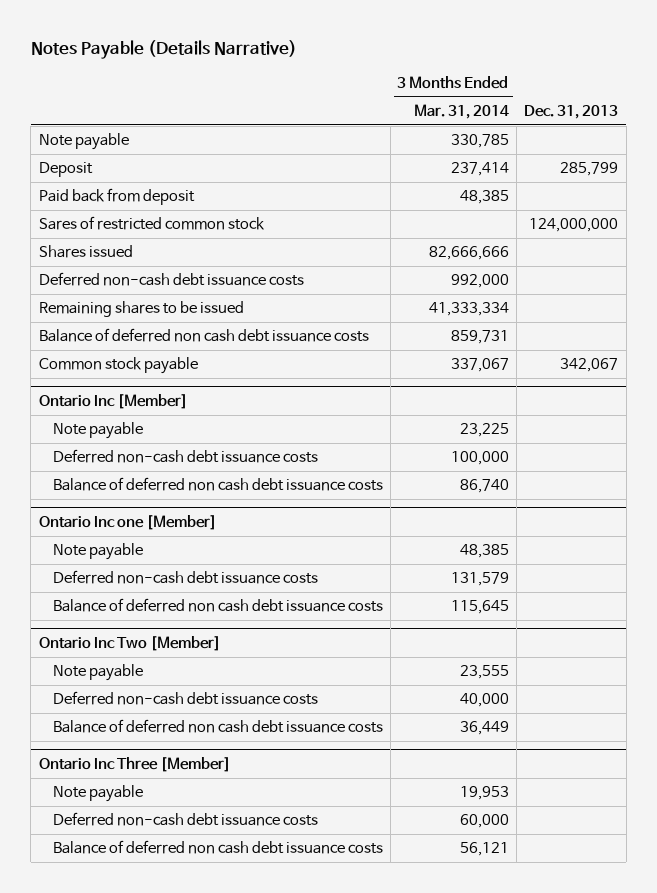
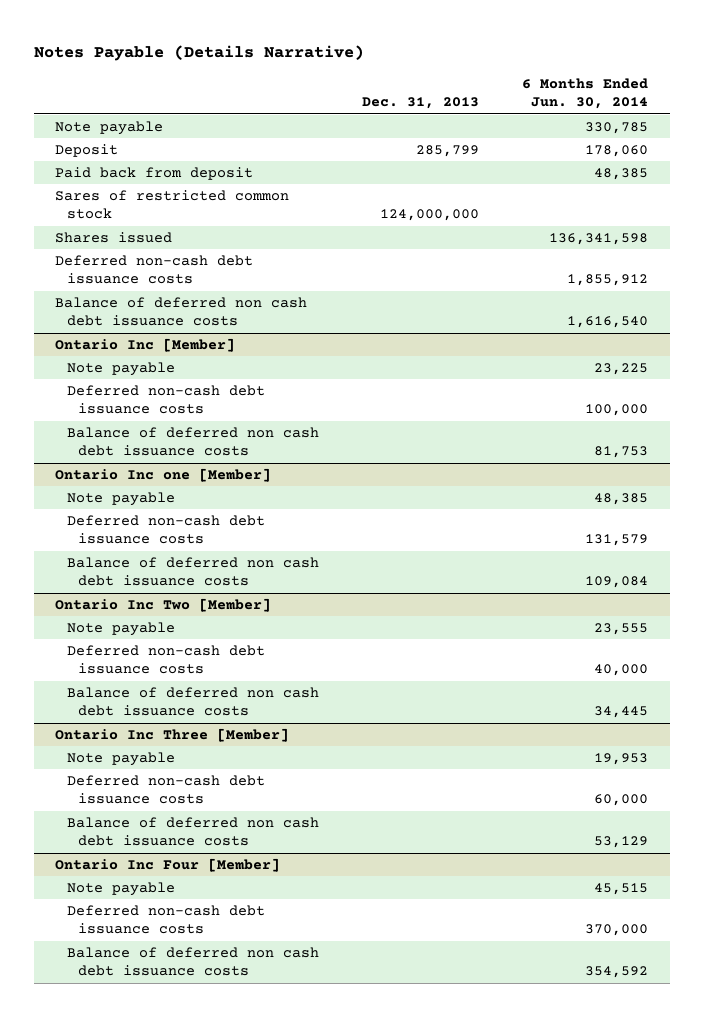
- | 3 Months Ended Mar. 31, 2014 | Dec. 31, 2013
+ | Dec. 31, 2013 | 6 Months Ended Jun. 30, 2014
- Remaining shares to be issued | 41,333,334 |
- Common stock payable | 337,067 | 342,067
+ Ontario Inc Four [Member]
+ Note payable | | 45,515
+ Deferred non-cash debt issuance costs | | 370,000
+ Balance of deferred non cash debt issuance costs | | 354,592

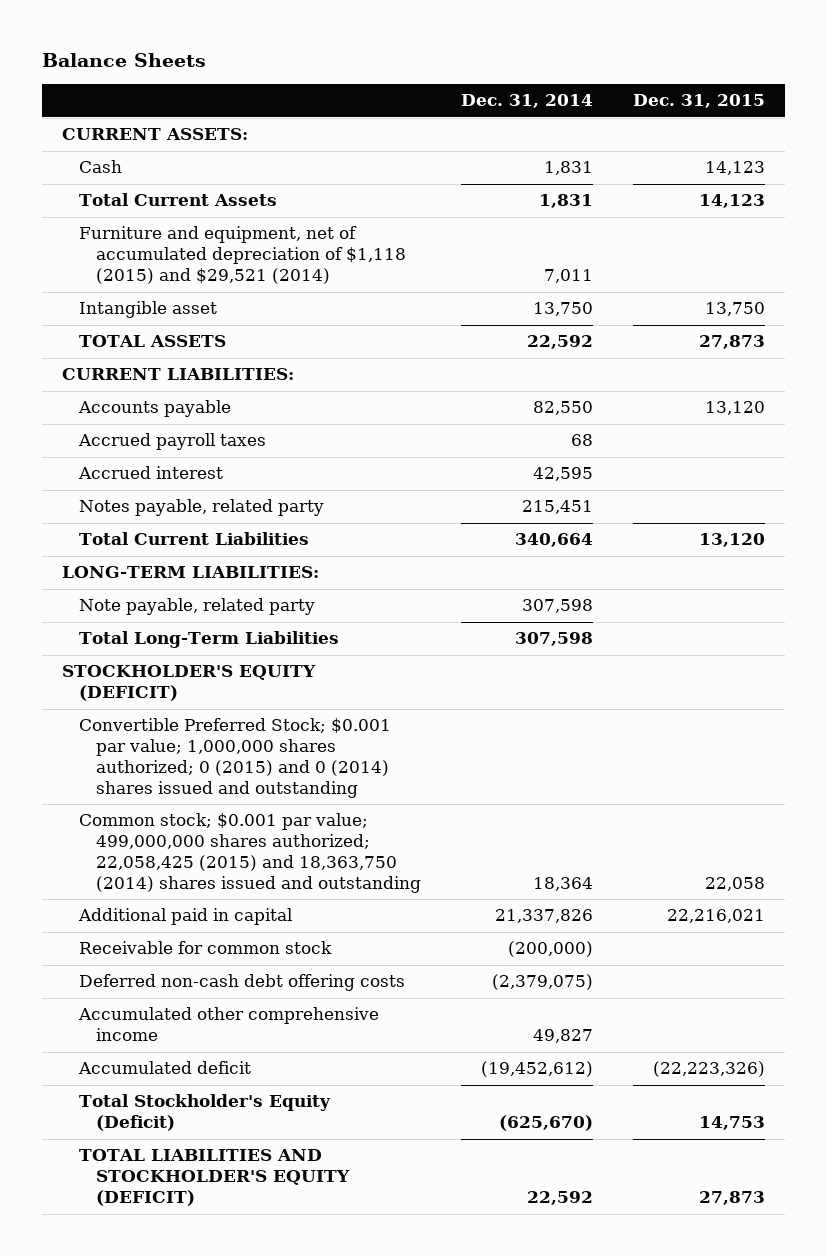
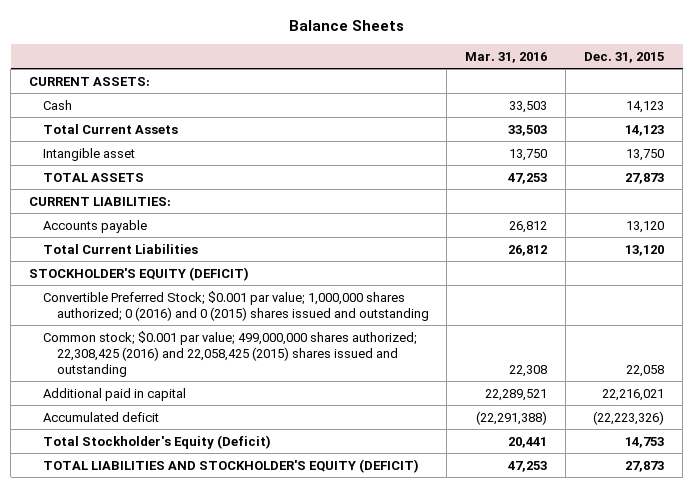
- | Dec. 31, 2014 | Dec. 31, 2015
+ | Mar. 31, 2016 | Dec. 31, 2015
- Furniture and equipment, net of accumulated depreciation of $1,118 (2015) and $29,521 (2014) | 7,011 |
- Accrued payroll taxes | 68 |
- Accrued interest | 42,595 |
- Notes payable, related party | 215,451 |
- LONG-TERM LIABILITIES:
- Note payable, related party | 307,598 |
- Total Long-Term Liabilities | 307,598 |
- Convertible Preferred Stock; $0.001 par value; 1,000,000 shares authorized; 0 (2015) and 0 (2014) shares issued and outstanding
- Common stock; $0.001 par value; 499,000,000 shares authorized; 22,058,425 (2015) and 18,363,750 (2014) shares issued and outstanding | 18,364 | 22,058
+ Convertible Preferred Stock; $0.001 par value; 1,000,000 shares authorized; 0 (2016) and 0 (2015) shares issued and outstanding
+ Common stock; $0.001 par value; 499,000,000 shares authorized; 22,308,425 (2016) and 22,058,425 (2015) shares issued and outstanding | 22,308 | 22,058
- Receivable for common stock | (200,000) |
- Deferred non-cash debt offering costs | (2,379,075) |
- Accumulated other comprehensive income | 49,827 |

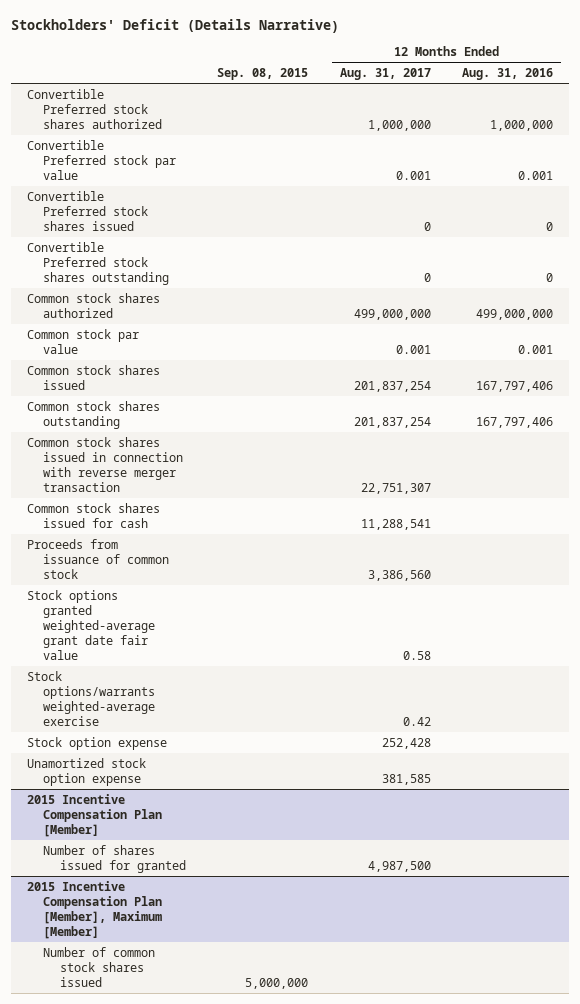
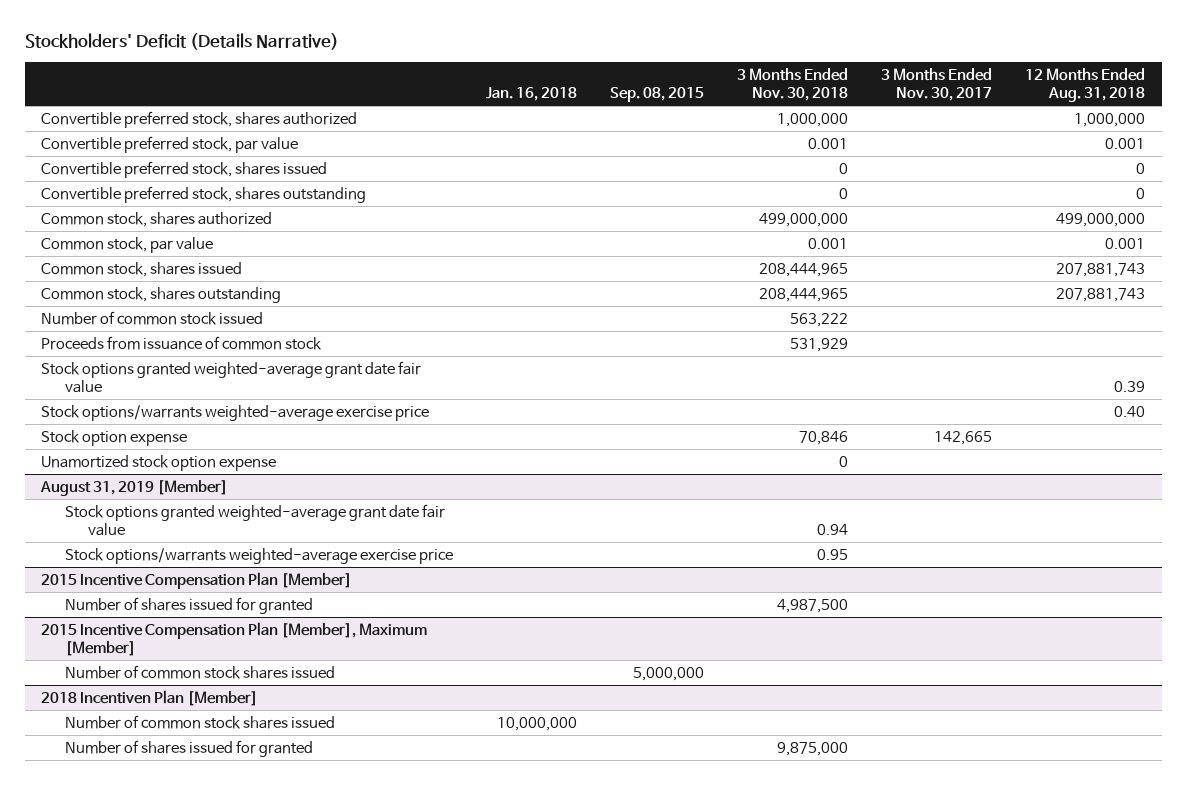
- | Sep. 08, 2015 | 12 Months Ended Aug. 31, 2017 | 12 Months Ended Aug. 31, 2016
+ | Jan. 16, 2018 | Sep. 08, 2015 | 3 Months Ended Nov. 30, 2018 | 3 Months Ended Nov. 30, 2017 | 12 Months Ended Aug. 31, 2018
- Convertible Preferred stock shares authorized | | 1,000,000 | 1,000,000
- Convertible Preferred stock par value | | 0.001 | 0.001
- Convertible Preferred stock shares issued | | 0 | 0
- Convertible Preferred stock shares outstanding | | 0 | 0
- Common stock shares authorized | | 499,000,000 | 499,000,000
- Common stock par value | | 0.001 | 0.001
- Common stock shares issued | | 201,837,254 | 167,797,406
- Common stock shares outstanding | | 201,837,254 | 167,797,406
- Common stock shares issued in connection with reverse merger transaction | | 22,751,307 |
- Common stock shares issued for cash | | 11,288,541 |
+ Convertible preferred stock, shares authorized | | | 1,000,000 | | 1,000,000
+ Convertible preferred stock, par value | | | 0.001 | | 0.001
+ Convertible preferred stock, shares issued | | | 0 | | 0
+ Convertible preferred stock, shares outstanding | | | 0 | | 0
+ Common stock, shares authorized | | | 499,000,000 | | 499,000,000
+ Common stock, par value | | | 0.001 | | 0.001
+ Common stock, shares issued | | | 208,444,965 | | 207,881,743
+ Common stock, shares outstanding | | | 208,444,965 | | 207,881,743
+ Number of common stock issued | | | 563,222 | |
- Stock options/warrants weighted-average exercise | | 0.42 |
+ Stock options/warrants weighted-average exercise price | | | | | 0.40
+ August 31, 2019 [Member]
+ Stock options granted weighted-average grant date fair value | | | 0.94 | |
+ Stock options/warrants weighted-average exercise price | | | 0.95 | |
+ 2018 Incentiven Plan [Member]
+ Number of common stock shares issued | 10,000,000 | | | |
+ Number of shares issued for granted | | | 9,875,000 | |

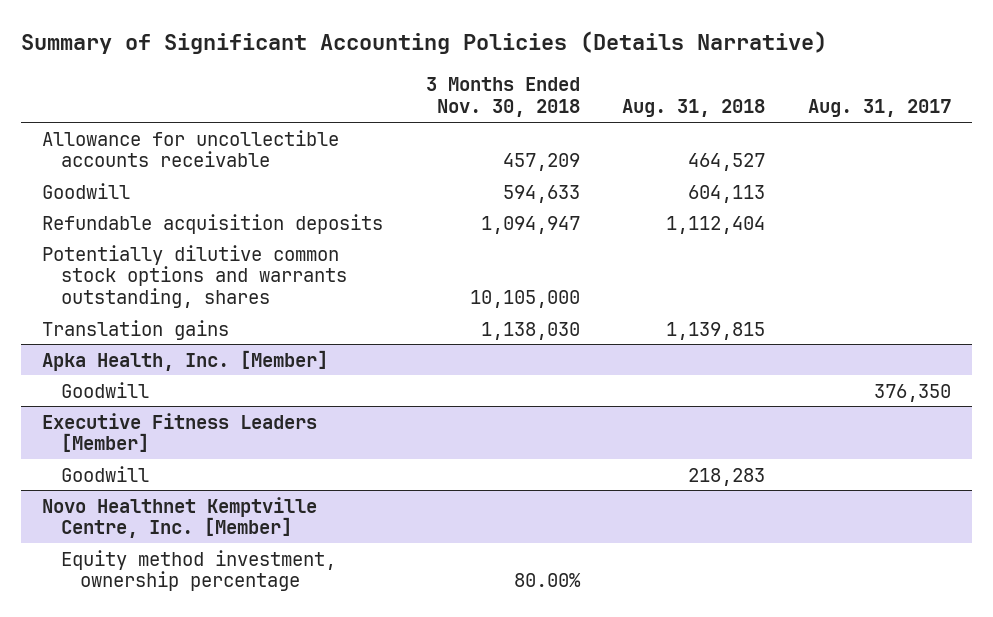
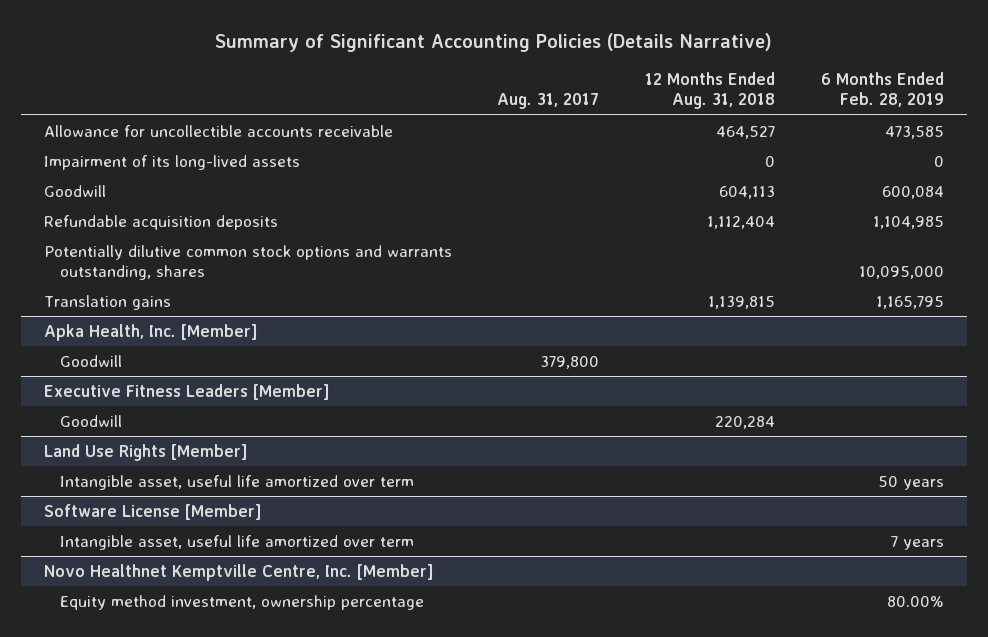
- | 3 Months Ended Nov. 30, 2018 | Aug. 31, 2018 | Aug. 31, 2017
+ | Aug. 31, 2017 | 12 Months Ended Aug. 31, 2018 | 6 Months Ended Feb. 28, 2019
+ Impairment of its long-lived assets | | 0 | 0
@ Apka Health, Inc. [Member]
- Goodwill | | | 376,350
+ Goodwill | 379,800 | |
+ Land Use Rights [Member]
+ Intangible asset, useful life amortized over term | | | 50 years
+ Software License [Member]
+ Intangible asset, useful life amortized over term | | | 7 years

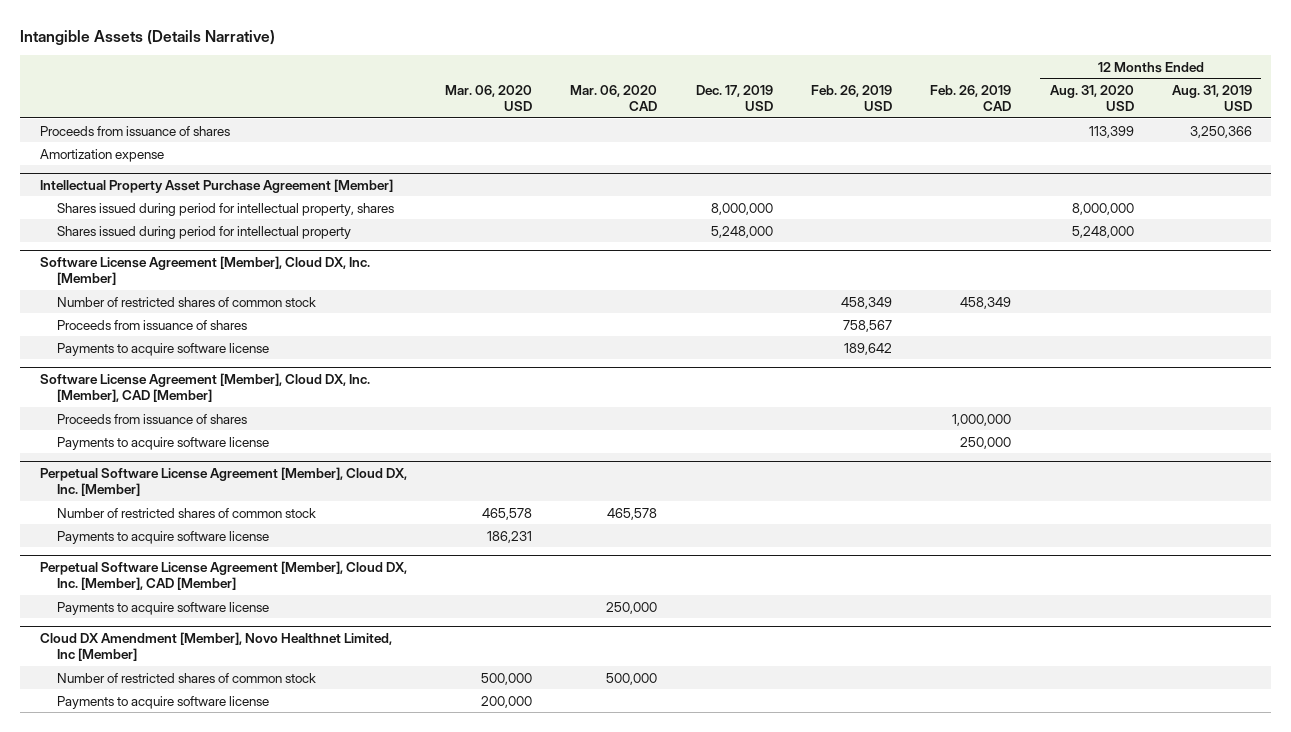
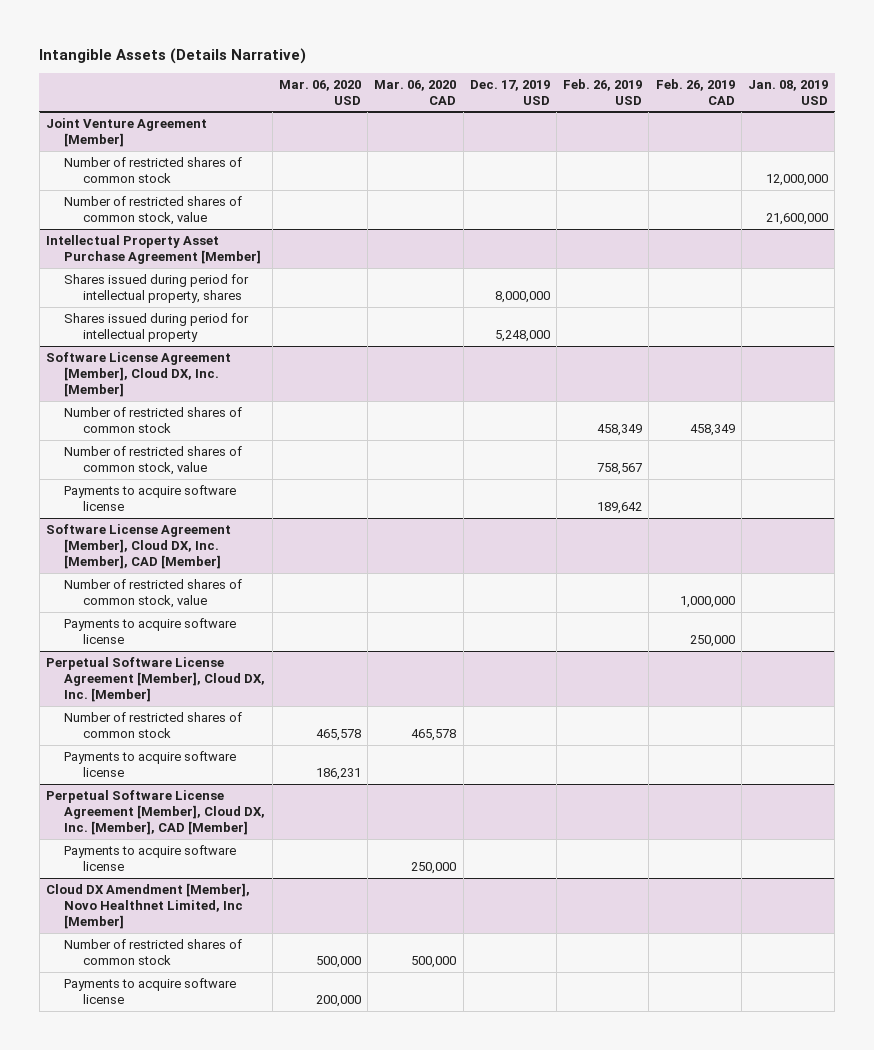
- | Mar. 06, 2020 USD | Mar. 06, 2020 CAD | Dec. 17, 2019 USD | Feb. 26, 2019 USD | Feb. 26, 2019 CAD | 12 Months Ended Aug. 31, 2020 USD | 12 Months Ended Aug. 31, 2019 USD
+ | Mar. 06, 2020 USD | Mar. 06, 2020 CAD | Dec. 17, 2019 USD | Feb. 26, 2019 USD | Feb. 26, 2019 CAD | Jan. 08, 2019 USD
- Proceeds from issuance of shares | | | | | | 113,399 | 3,250,366
- Amortization expense
+ Joint Venture Agreement [Member]
+ Number of restricted shares of common stock | | | | | | 12,000,000
+ Number of restricted shares of common stock, value | | | | | | 21,600,000
@ Software License Agreement [Member], Cloud DX, Inc. [Member]
- Proceeds from issuance of shares | | | | 758,567 | | |
+ Number of restricted shares of common stock, value | | | | 758,567 | |
@ Software License Agreement [Member], Cloud DX, Inc. [Member], CAD [Member]
- Proceeds from issuance of shares | | | | | 1,000,000 | |
+ Number of restricted shares of common stock, value | | | | | 1,000,000 |

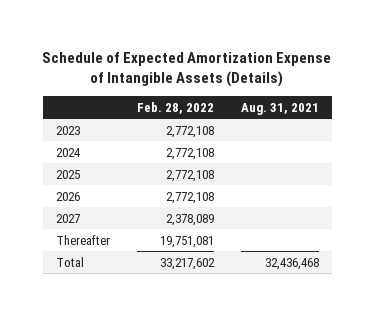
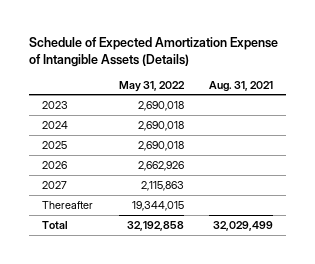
- | Feb. 28, 2022 | Aug. 31, 2021
+ | May 31, 2022 | Aug. 31, 2021
- Total | 33,217,602 | 32,436,468
+ Total | 32,192,858 | 32,029,499

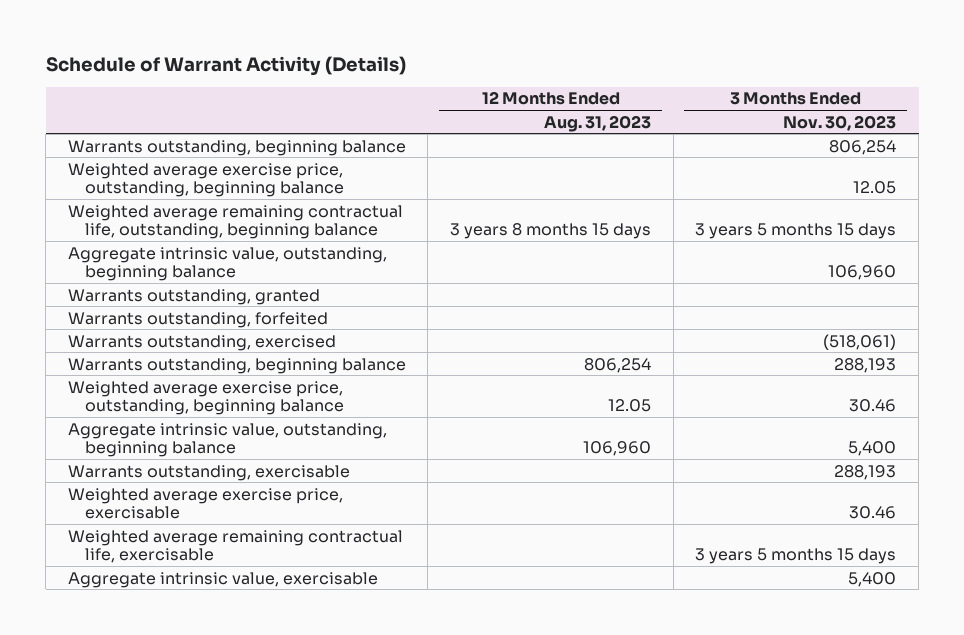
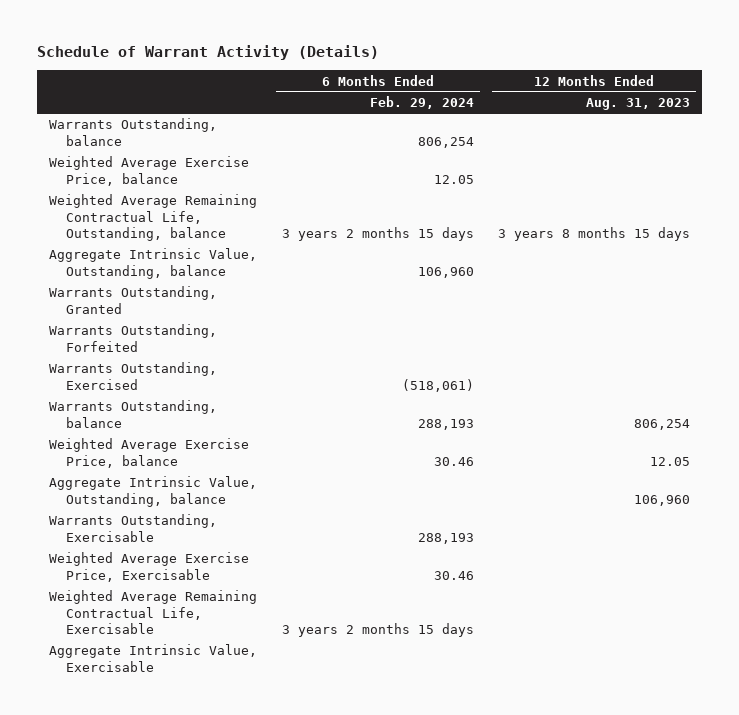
- | 12 Months Ended Aug. 31, 2023 | 3 Months Ended Nov. 30, 2023
+ | 6 Months Ended Feb. 29, 2024 | 12 Months Ended Aug. 31, 2023
- Warrants outstanding, beginning balance | | 806,254
- Weighted average exercise price, outstanding, beginning balance | | 12.05
- Weighted average remaining contractual life, outstanding, beginning balance | 3 years 8 months 15 days | 3 years 5 months 15 days
- Aggregate intrinsic value, outstanding, beginning balance | | 106,960
- Warrants outstanding, granted
- Warrants outstanding, forfeited
- Warrants outstanding, exercised | | (518,061)
- Warrants outstanding, beginning balance | 806,254 | 288,193
- Weighted average exercise price, outstanding, beginning balance | 12.05 | 30.46
- Aggregate intrinsic value, outstanding, beginning balance | 106,960 | 5,400
- Warrants outstanding, exercisable | | 288,193
- Weighted average exercise price, exercisable | | 30.46
- Weighted average remaining contractual life, exercisable | | 3 years 5 months 15 days
- Aggregate intrinsic value, exercisable | | 5,400
+ Warrants Outstanding, balance | 806,254 |
+ Weighted Average Exercise Price, balance | 12.05 |
+ Weighted Average Remaining Contractual Life, Outstanding, balance | 3 years 2 months 15 days | 3 years 8 months 15 days
+ Aggregate Intrinsic Value, Outstanding, balance | 106,960 |
+ Warrants Outstanding, Granted
+ Warrants Outstanding, Forfeited
+ Warrants Outstanding, Exercised | (518,061) |
+ Warrants Outstanding, balance | 288,193 | 806,254
+ Weighted Average Exercise Price, balance | 30.46 | 12.05
+ Aggregate Intrinsic Value, Outstanding, balance | | 106,960
+ Warrants Outstanding, Exercisable | 288,193 |
+ Weighted Average Exercise Price, Exercisable | 30.46 |
+ Weighted Average Remaining Contractual Life, Exercisable | 3 years 2 months 15 days |
+ Aggregate Intrinsic Value, Exercisable

